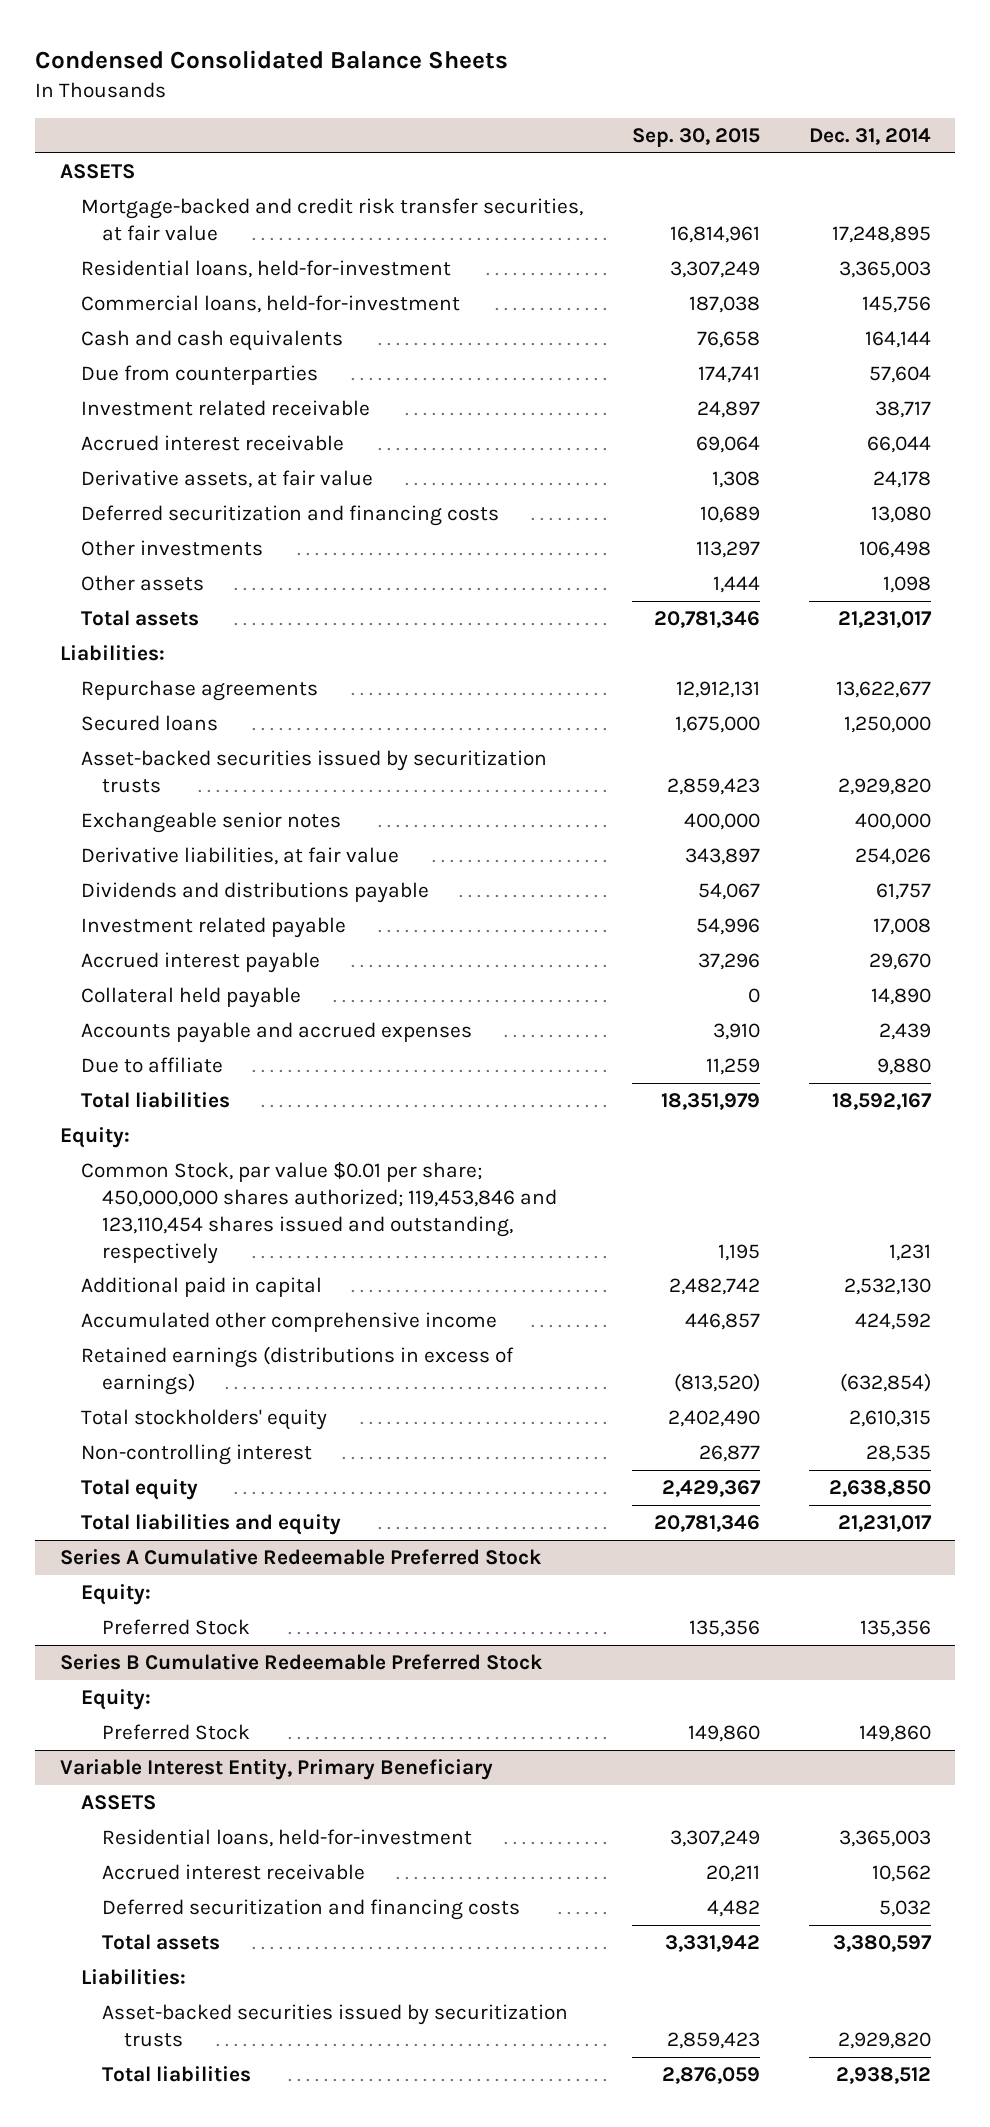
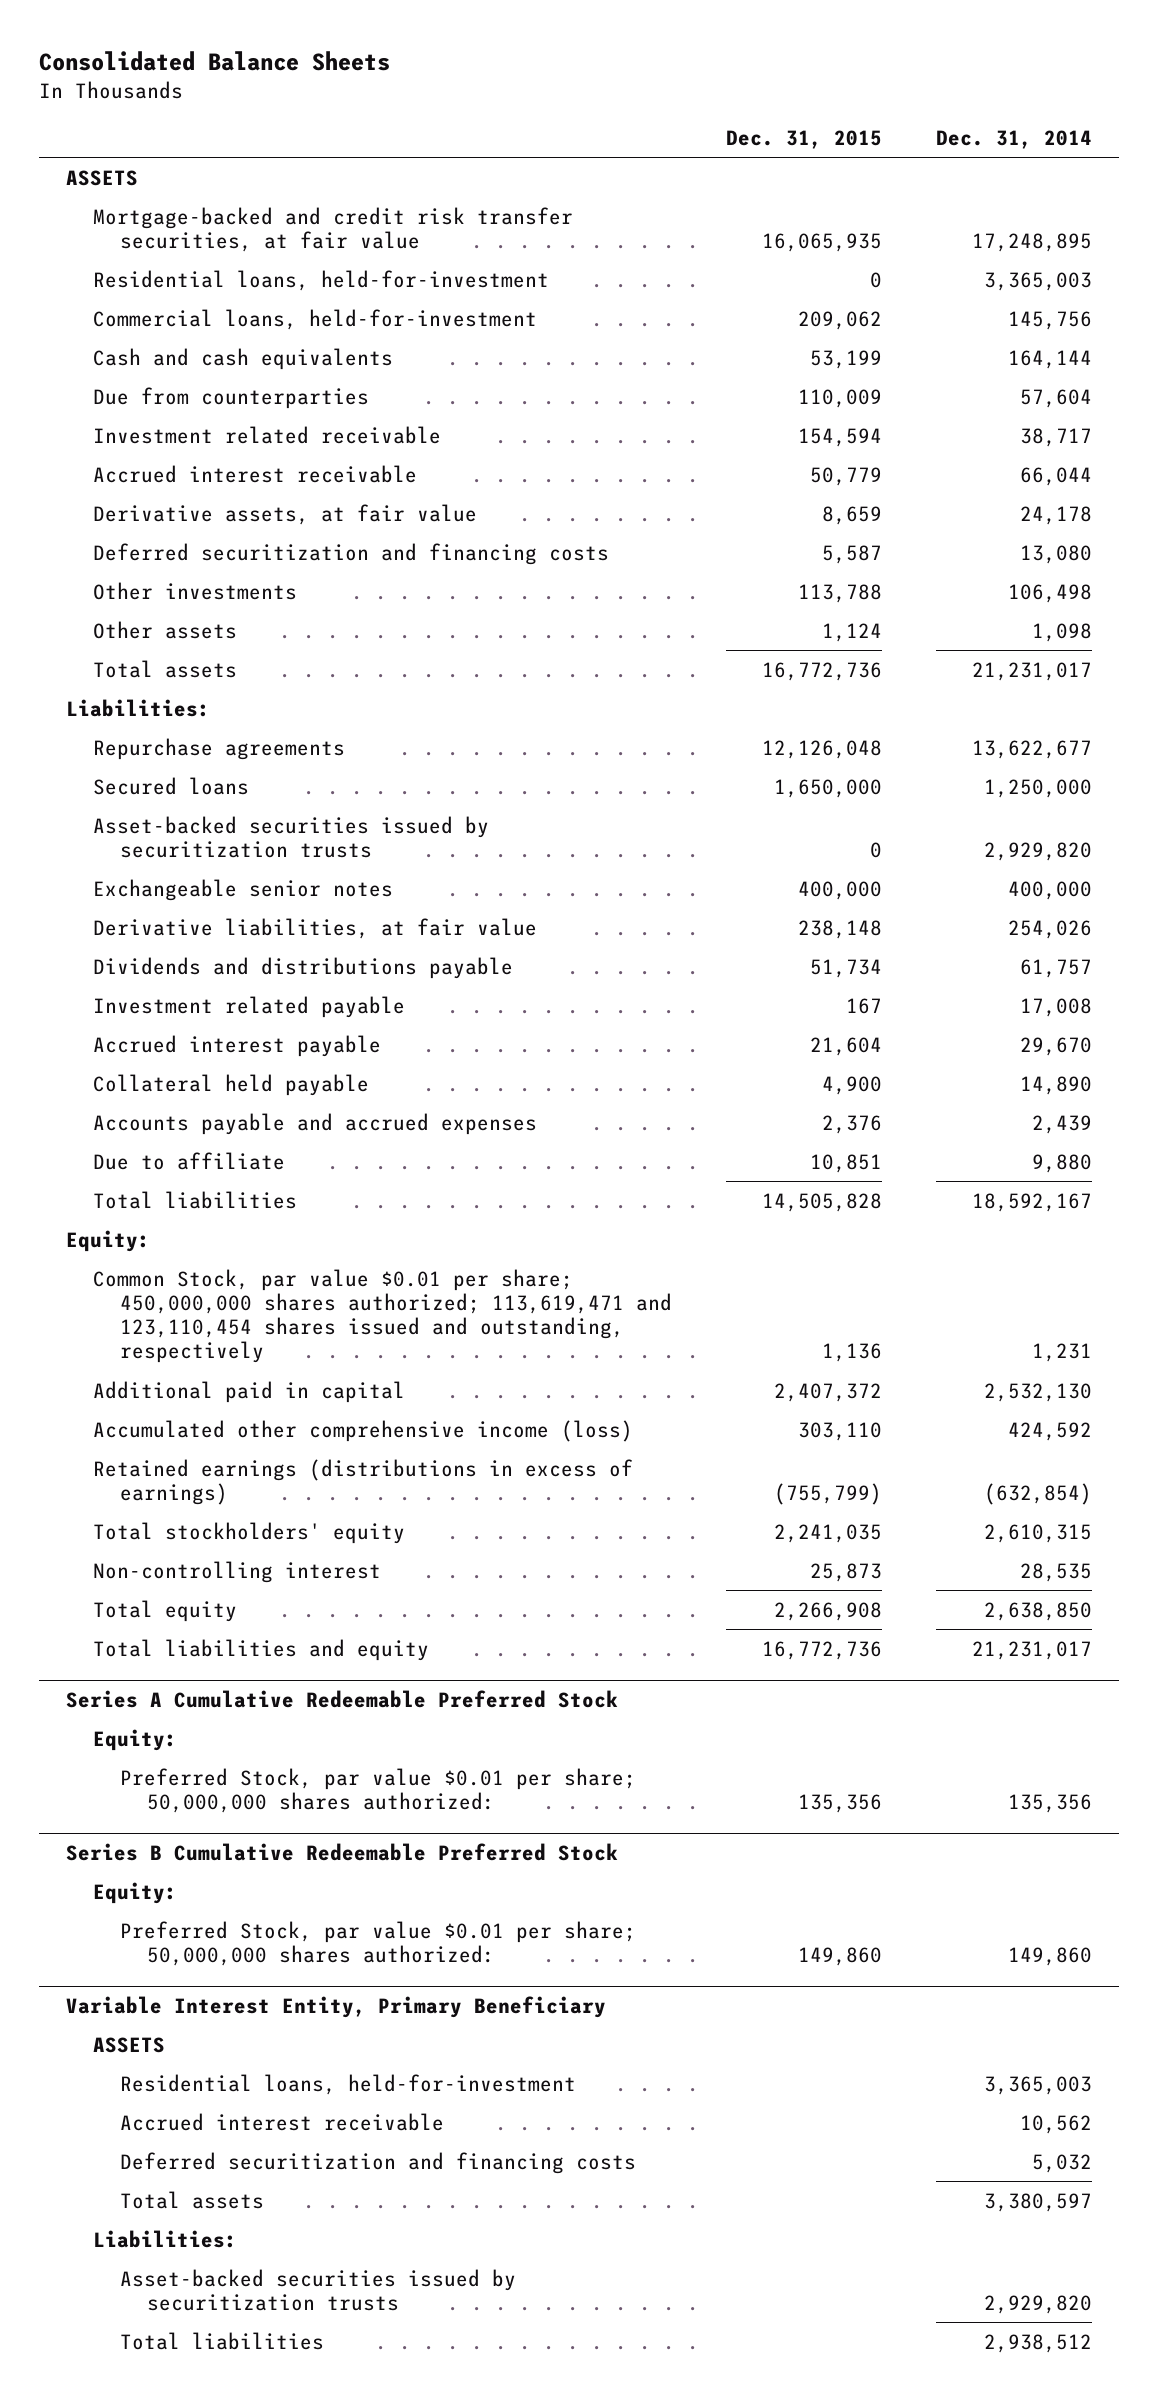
- Condensed Consolidated Balance Sheets
+ Consolidated Balance Sheets
- | Sep. 30, 2015 | Dec. 31, 2014
+ | Dec. 31, 2015 | Dec. 31, 2014
- Common Stock, par value $0.01 per share; 450,000,000 shares authorized; 119,453,846 and 123,110,454 shares issued and outstanding, respectively | 1,195 | 1,231
+ Common Stock, par value $0.01 per share; 450,000,000 shares authorized; 113,619,471 and 123,110,454 shares issued and outstanding, respectively | 1,136 | 1,231
- Accumulated other comprehensive income | 446,857 | 424,592
+ Accumulated other comprehensive income (loss) | 303,110 | 424,592
@ Series A Cumulative Redeemable Preferred Stock
- Preferred Stock | 135,356 | 135,356
+ Preferred Stock, par value $0.01 per share; 50,000,000 shares authorized: | 135,356 | 135,356
@ Series B Cumulative Redeemable Preferred Stock
- Preferred Stock | 149,860 | 149,860
+ Preferred Stock, par value $0.01 per share; 50,000,000 shares authorized: | 149,860 | 149,860

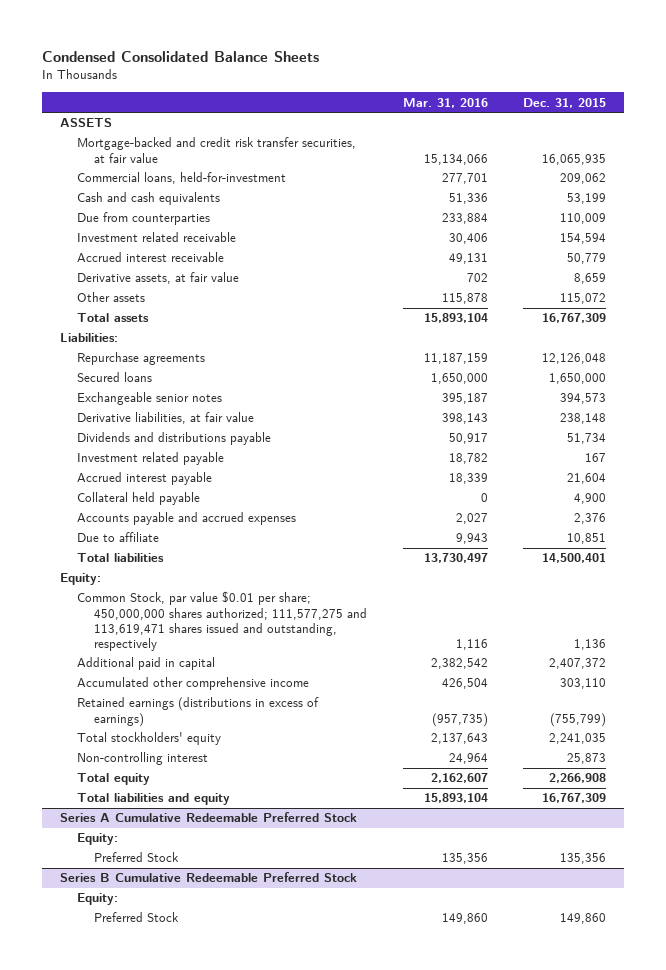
- Consolidated Balance Sheets
+ Condensed Consolidated Balance Sheets
- | Dec. 31, 2015 | Dec. 31, 2014
+ | Mar. 31, 2016 | Dec. 31, 2015
- Residential loans, held-for-investment | 0 | 3,365,003
- Deferred securitization and financing costs | 5,587 | 13,080
- Other investments | 113,788 | 106,498
- Other assets | 1,124 | 1,098
- Total assets | 16,772,736 | 21,231,017
+ Other assets | 115,878 | 115,072
+ Total assets | 15,893,104 | 16,767,309
- Asset-backed securities issued by securitization trusts | 0 | 2,929,820
- Exchangeable senior notes | 400,000 | 400,000
+ Exchangeable senior notes | 395,187 | 394,573
- Total liabilities | 14,505,828 | 18,592,167
+ Total liabilities | 13,730,497 | 14,500,401
- Common Stock, par value $0.01 per share; 450,000,000 shares authorized; 113,619,471 and 123,110,454 shares issued and outstanding, respectively | 1,136 | 1,231
+ Common Stock, par value $0.01 per share; 450,000,000 shares authorized; 111,577,275 and 113,619,471 shares issued and outstanding, respectively | 1,116 | 1,136
- Accumulated other comprehensive income (loss) | 303,110 | 424,592
+ Accumulated other comprehensive income | 426,504 | 303,110
- Total liabilities and equity | 16,772,736 | 21,231,017
+ Total liabilities and equity | 15,893,104 | 16,767,309
@ Series A Cumulative Redeemable Preferred Stock
- Preferred Stock, par value $0.01 per share; 50,000,000 shares authorized: | 135,356 | 135,356
+ Preferred Stock | 135,356 | 135,356
@ Series B Cumulative Redeemable Preferred Stock
- Preferred Stock, par value $0.01 per share; 50,000,000 shares authorized: | 149,860 | 149,860
- Variable Interest Entity, Primary Beneficiary
- ASSETS
- Residential loans, held-for-investment | | 3,365,003
- Accrued interest receivable | | 10,562
- Deferred securitization and financing costs | | 5,032
- Total assets | | 3,380,597
- Liabilities:
- Asset-backed securities issued by securitization trusts | | 2,929,820
- Total liabilities | | 2,938,512
@ Series B Cumulative Redeemable Preferred Stock
+ Preferred Stock | 149,860 | 149,860

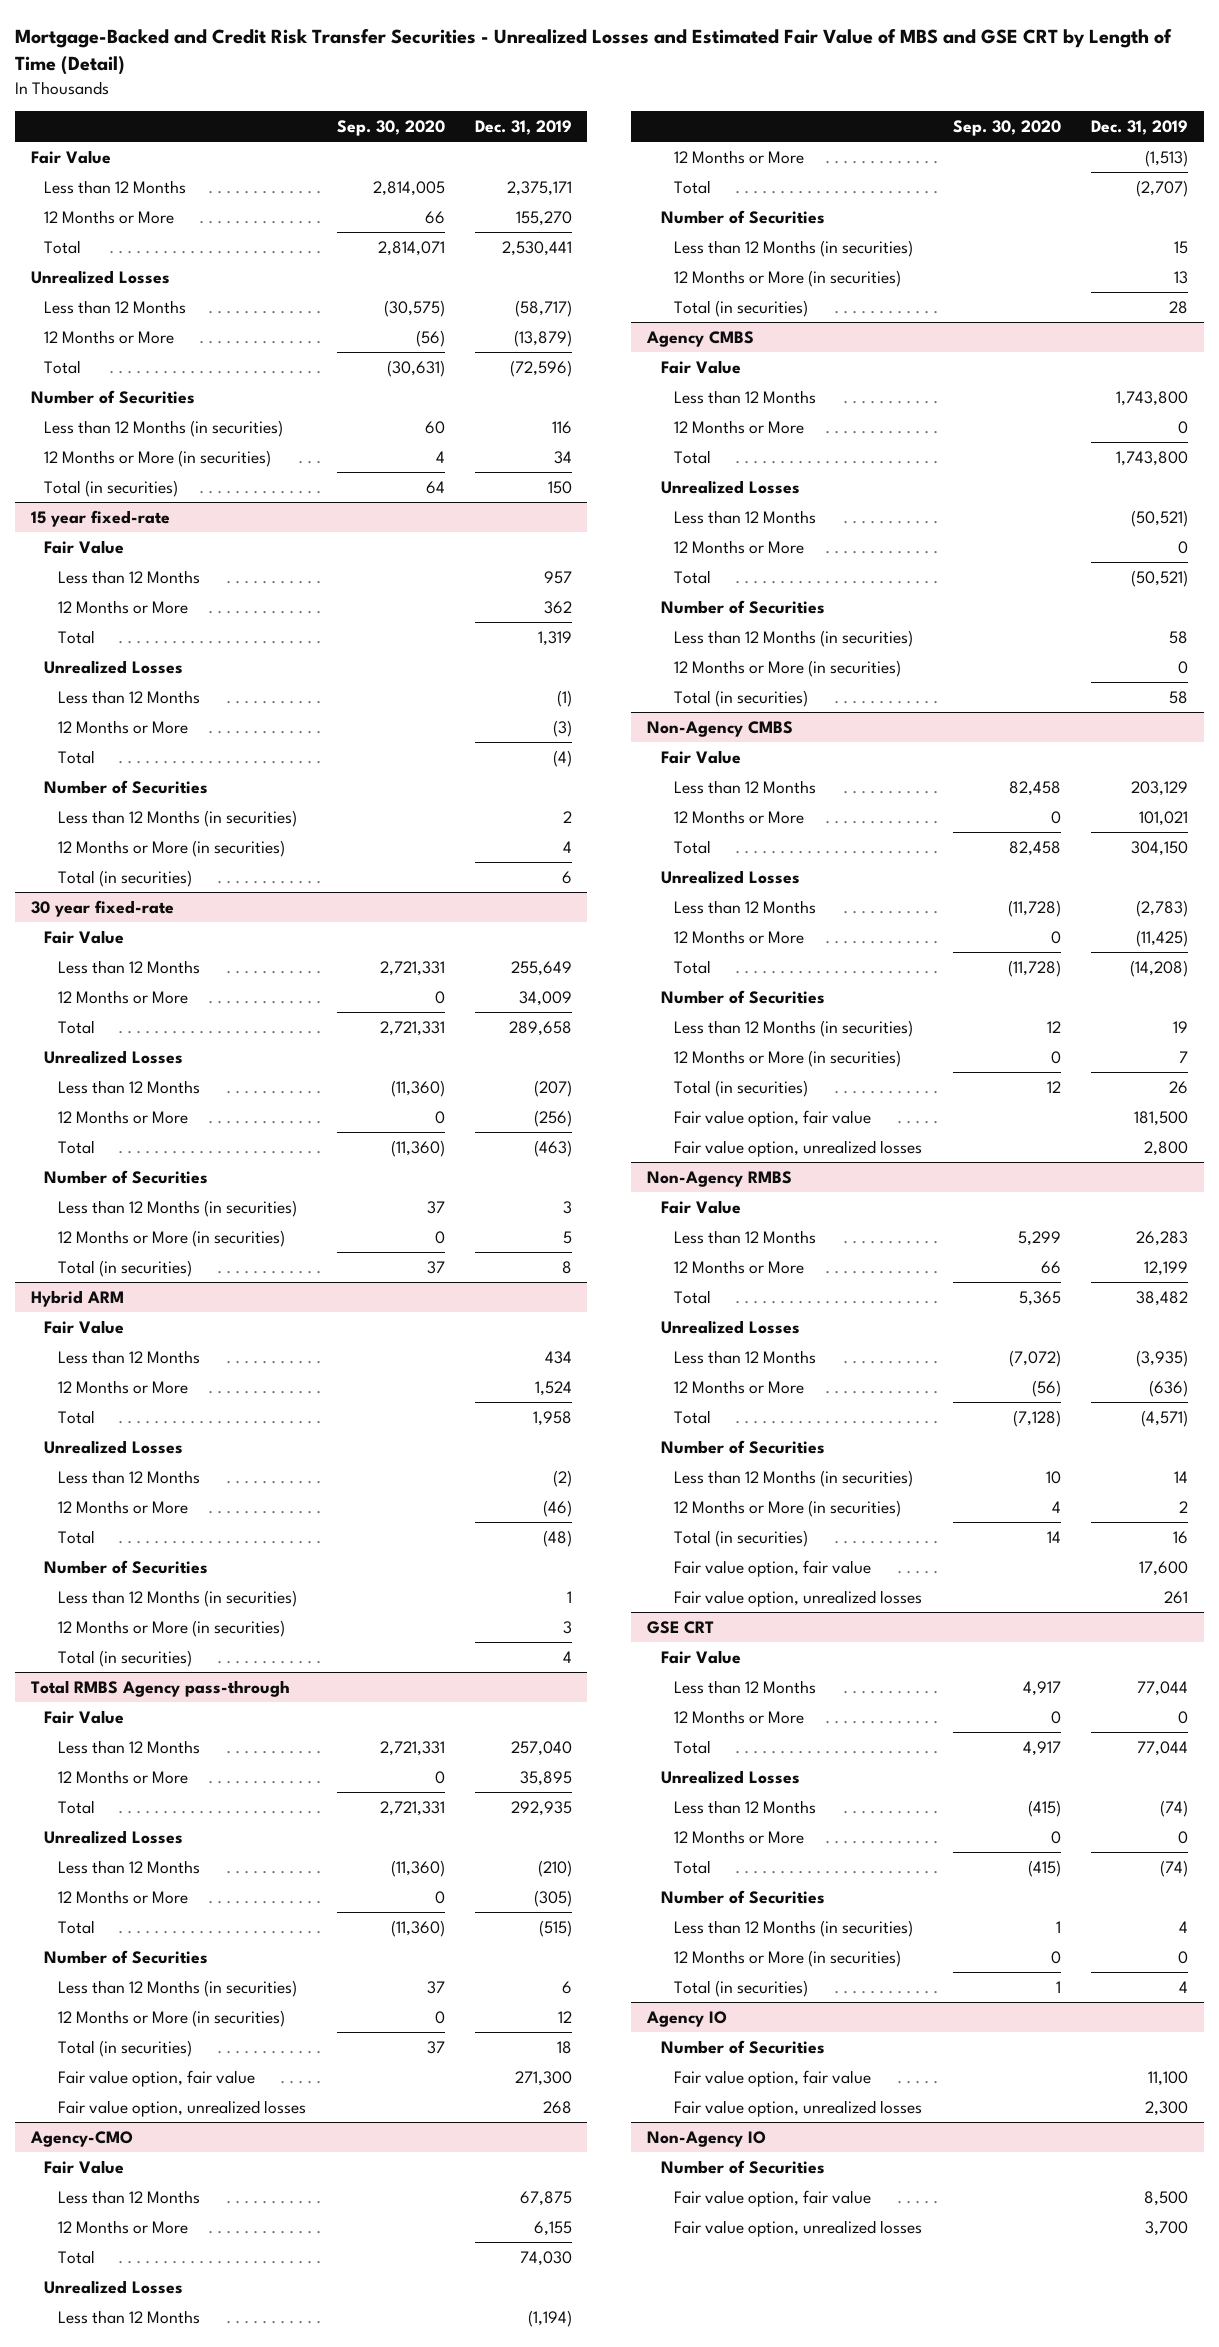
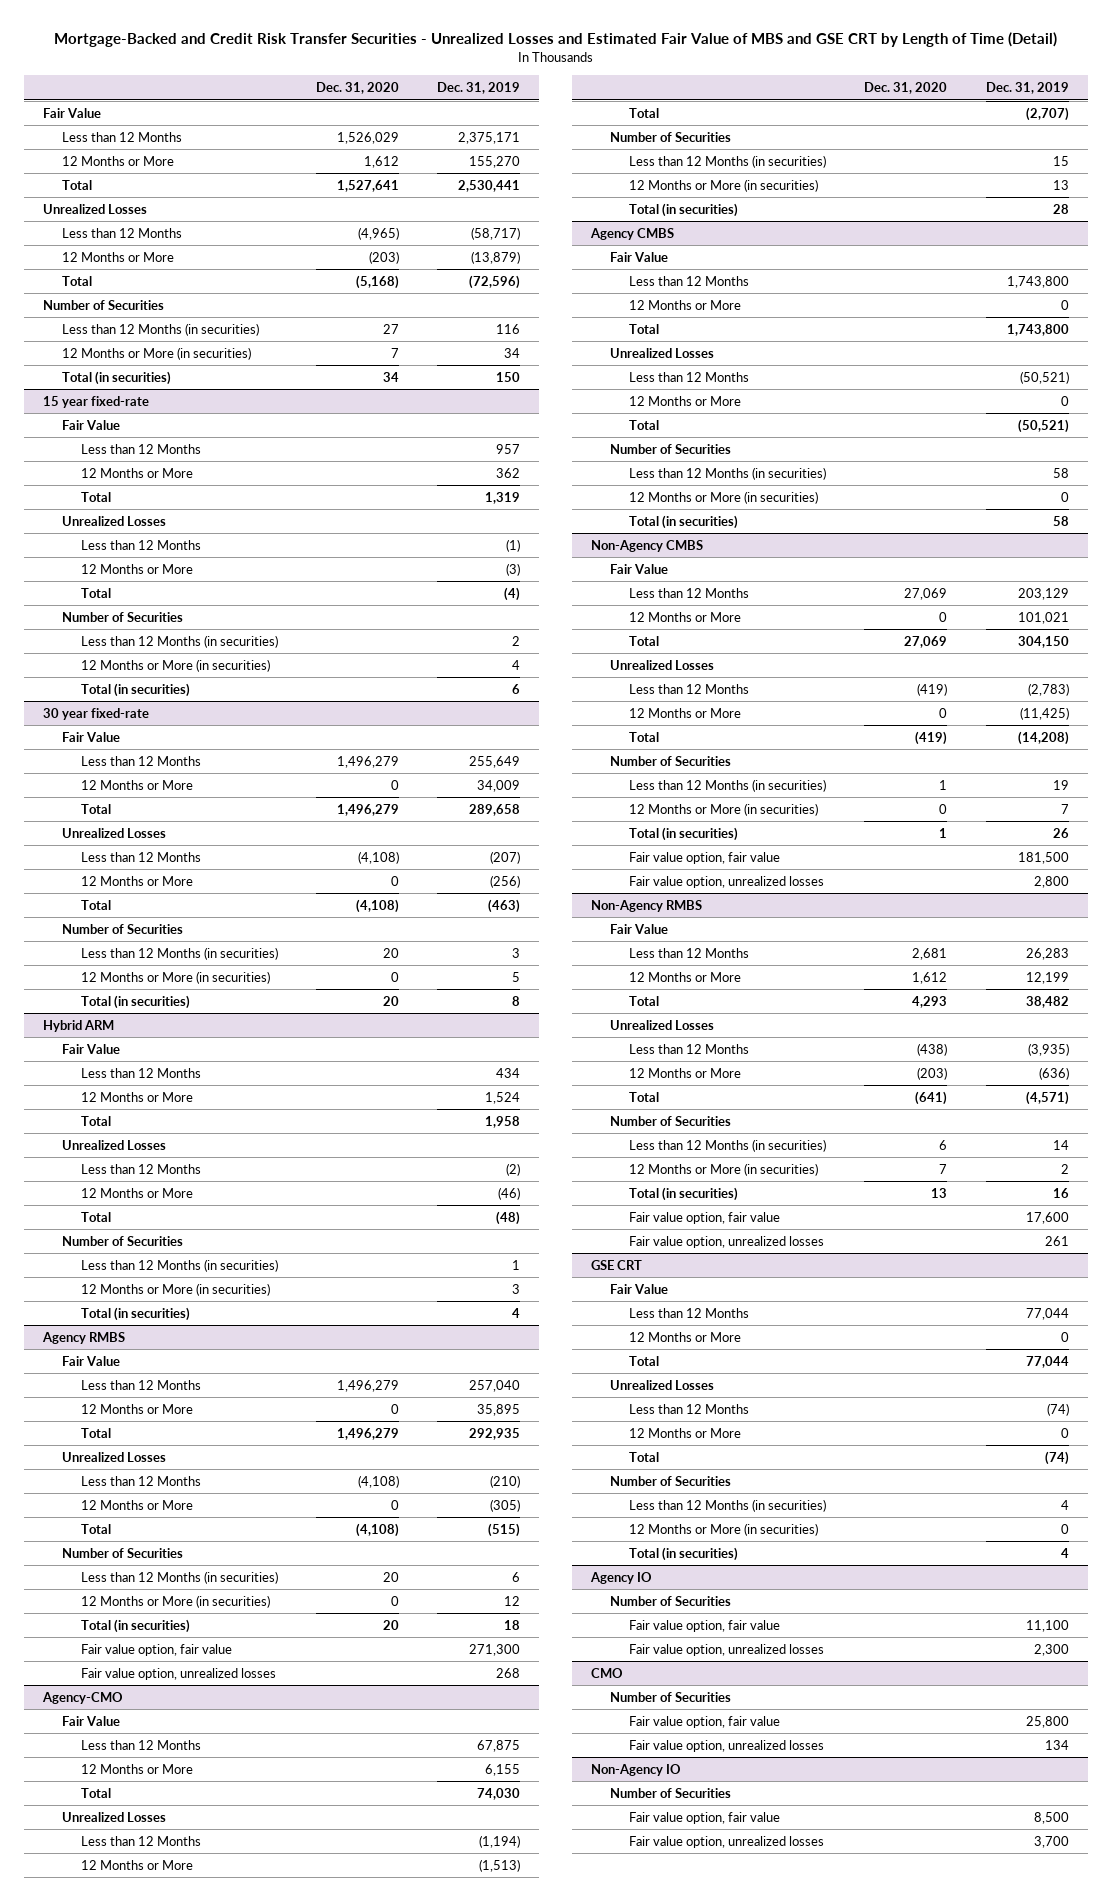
- | Sep. 30, 2020 | Dec. 31, 2019
+ | Dec. 31, 2020 | Dec. 31, 2019
- Total RMBS Agency pass-through
+ Agency RMBS
+ CMO
+ Number of Securities
+ Fair value option, fair value | | 25,800
+ Fair value option, unrealized losses | | 134

